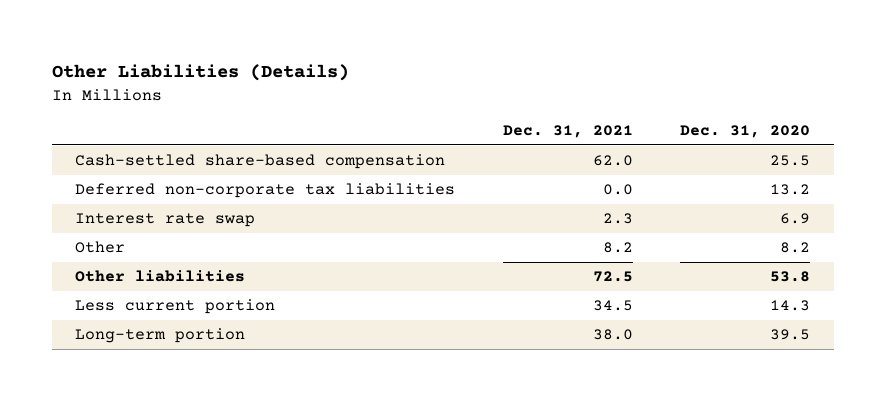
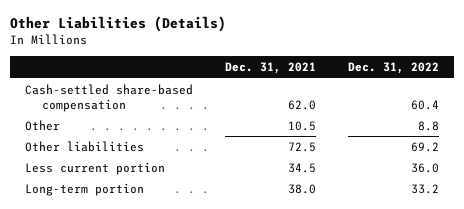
- | Dec. 31, 2021 | Dec. 31, 2020
+ | Dec. 31, 2021 | Dec. 31, 2022
- Deferred non-corporate tax liabilities | 0.0 | 13.2
- Interest rate swap | 2.3 | 6.9
- Other | 8.2 | 8.2
+ Other | 10.5 | 8.8

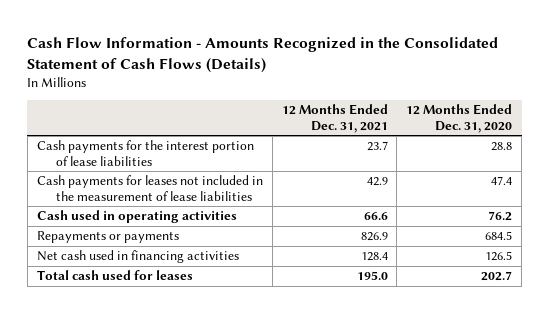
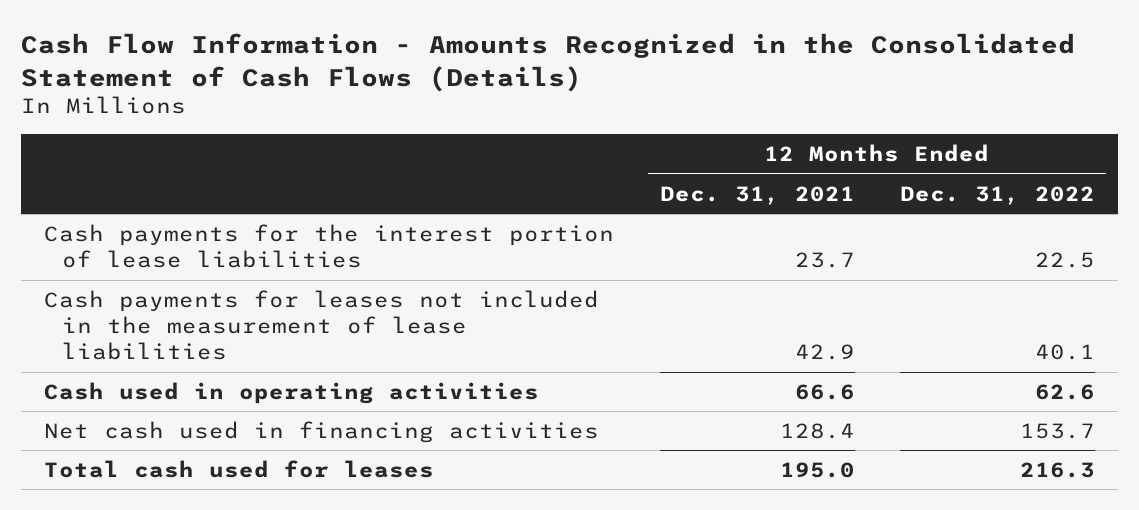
- | 12 Months Ended Dec. 31, 2021 | 12 Months Ended Dec. 31, 2020
+ | 12 Months Ended Dec. 31, 2021 | 12 Months Ended Dec. 31, 2022
- Repayments or payments | 826.9 | 684.5

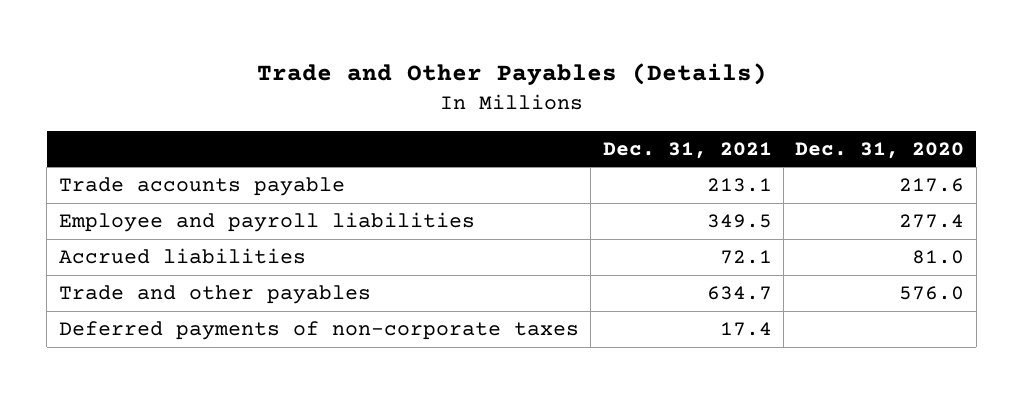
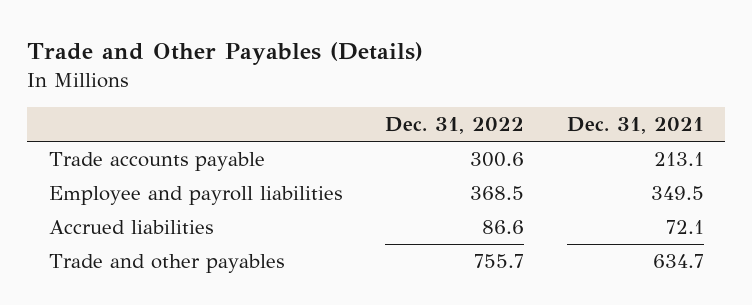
- | Dec. 31, 2021 | Dec. 31, 2020
+ | Dec. 31, 2022 | Dec. 31, 2021
- Deferred payments of non-corporate taxes | 17.4 |

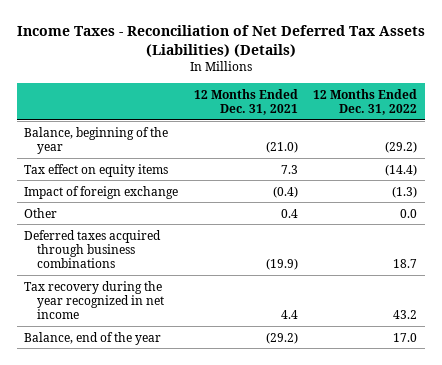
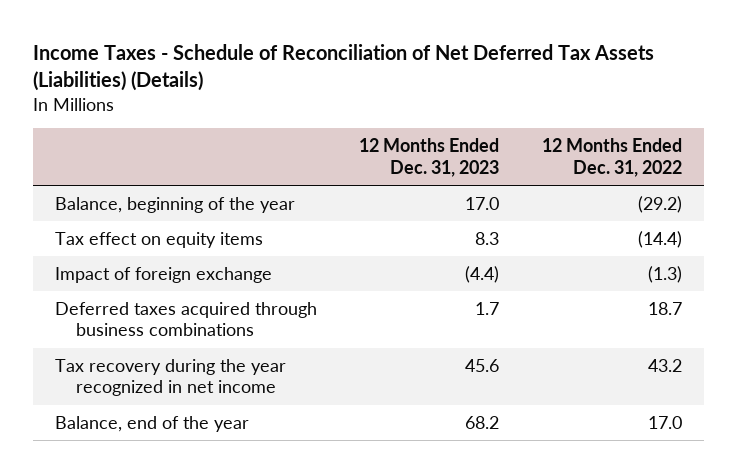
- Income Taxes - Reconciliation of Net Deferred Tax Assets (Liabilities) (Details)
+ Income Taxes - Schedule of Reconciliation of Net Deferred Tax Assets (Liabilities) (Details)
- | 12 Months Ended Dec. 31, 2021 | 12 Months Ended Dec. 31, 2022
+ | 12 Months Ended Dec. 31, 2023 | 12 Months Ended Dec. 31, 2022
- Other | 0.4 | 0.0

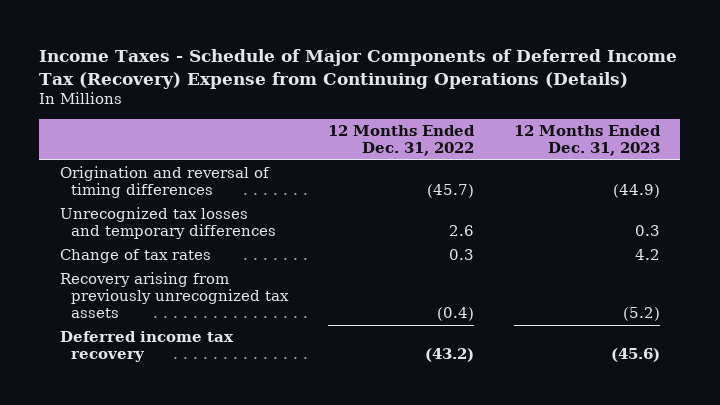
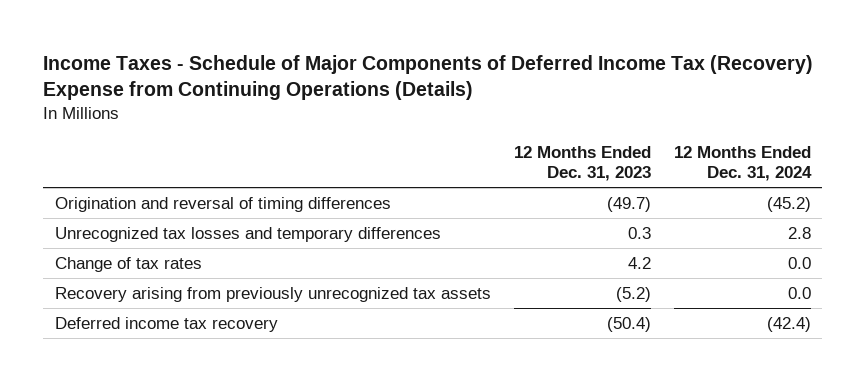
- | 12 Months Ended Dec. 31, 2022 | 12 Months Ended Dec. 31, 2023
+ | 12 Months Ended Dec. 31, 2023 | 12 Months Ended Dec. 31, 2024
- Origination and reversal of timing differences | (45.7) | (44.9)
+ Origination and reversal of timing differences | (49.7) | (45.2)
- Deferred income tax recovery | (43.2) | (45.6)
+ Deferred income tax recovery | (50.4) | (42.4)

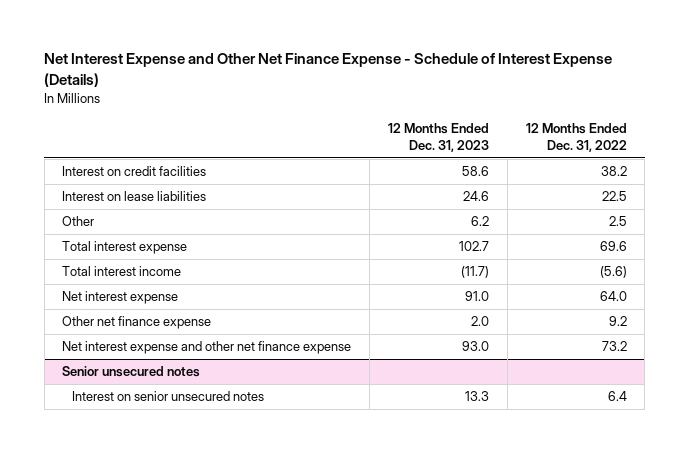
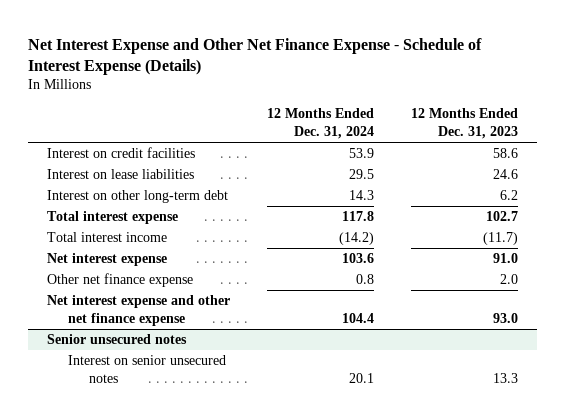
- | 12 Months Ended Dec. 31, 2023 | 12 Months Ended Dec. 31, 2022
+ | 12 Months Ended Dec. 31, 2024 | 12 Months Ended Dec. 31, 2023
- Other | 6.2 | 2.5
+ Interest on other long-term debt | 14.3 | 6.2

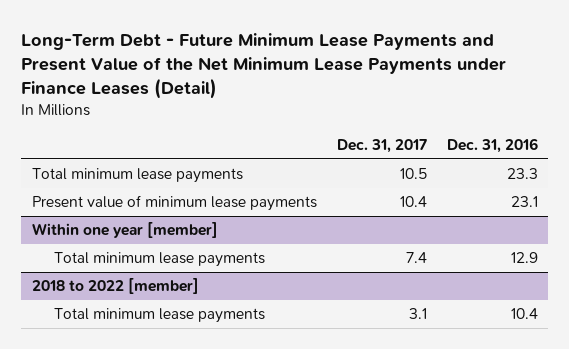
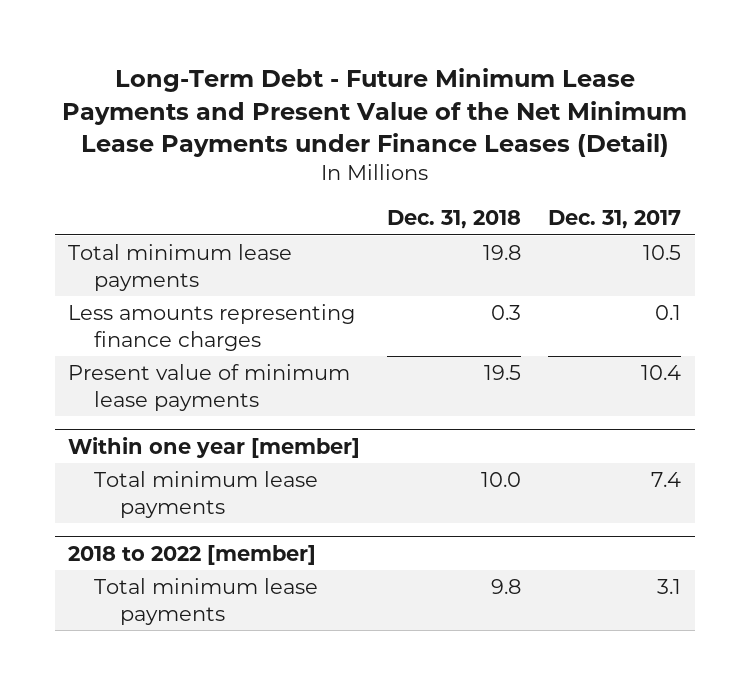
- | Dec. 31, 2017 | Dec. 31, 2016
+ | Dec. 31, 2018 | Dec. 31, 2017
+ Less amounts representing finance charges | 0.3 | 0.1

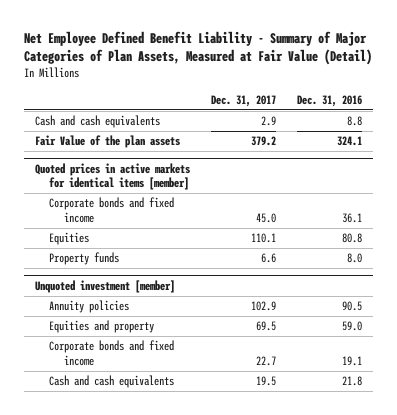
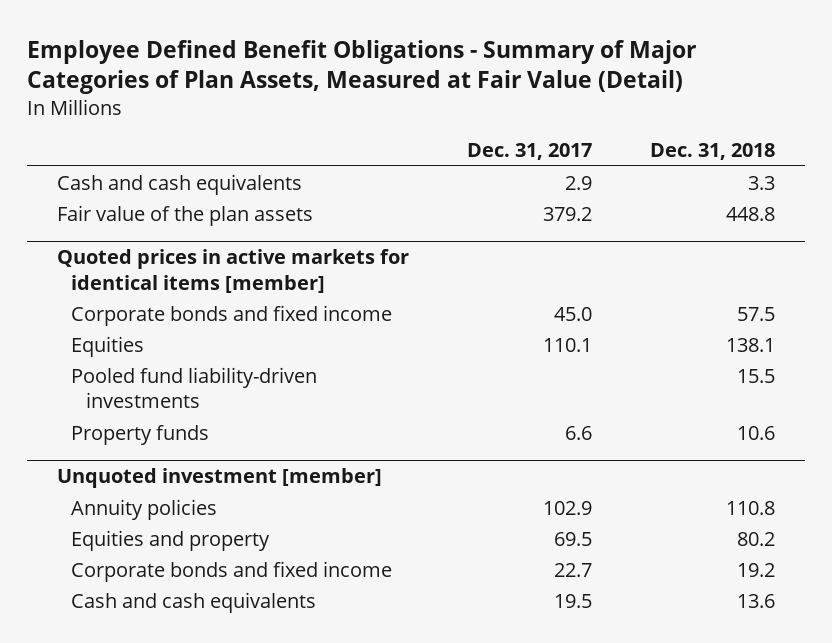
- Net Employee Defined Benefit Liability - Summary of Major Categories of Plan Assets, Measured at Fair Value (Detail)
+ Employee Defined Benefit Obligations - Summary of Major Categories of Plan Assets, Measured at Fair Value (Detail)
- | Dec. 31, 2017 | Dec. 31, 2016
+ | Dec. 31, 2017 | Dec. 31, 2018
- Fair Value of the plan assets | 379.2 | 324.1
+ Fair value of the plan assets | 379.2 | 448.8
@ Quoted prices in active markets for identical items [member]
+ Pooled fund liability-driven investments | | 15.5

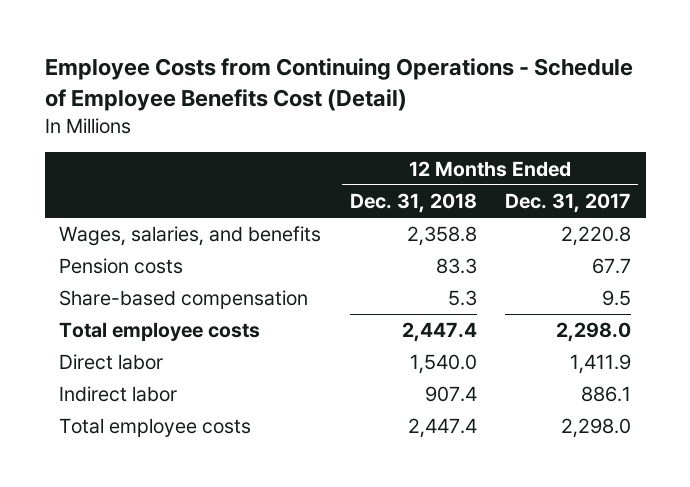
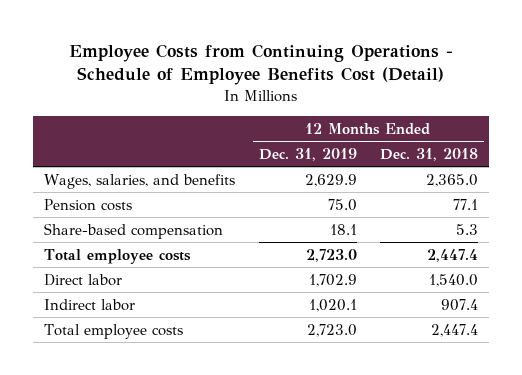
- | 12 Months Ended Dec. 31, 2018 | 12 Months Ended Dec. 31, 2017
+ | 12 Months Ended Dec. 31, 2019 | 12 Months Ended Dec. 31, 2018
- Wages, salaries, and benefits | 2,358.8 | 2,220.8
- Pension costs | 83.3 | 67.7
+ Wages, salaries, and benefits | 2,629.9 | 2,365.0
+ Pension costs | 75.0 | 77.1

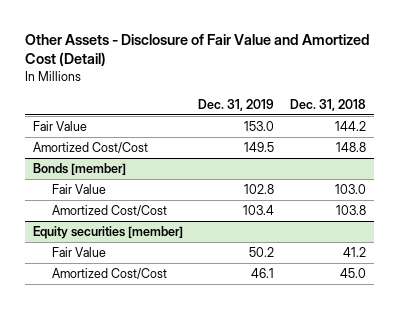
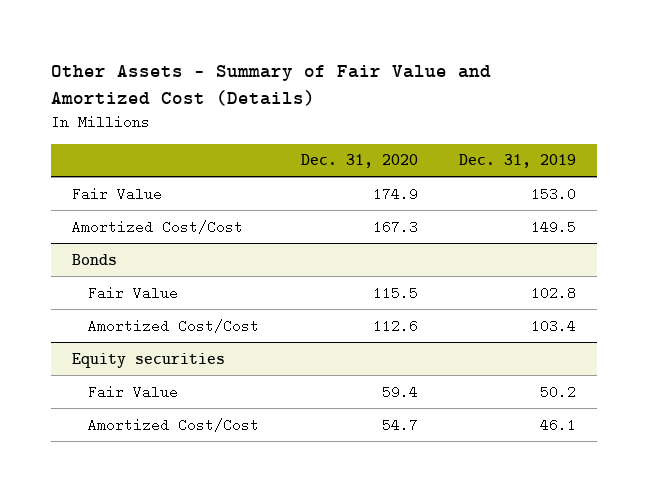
- Other Assets - Disclosure of Fair Value and Amortized Cost (Detail)
+ Other Assets - Summary of Fair Value and Amortized Cost (Details)
- | Dec. 31, 2019 | Dec. 31, 2018
+ | Dec. 31, 2020 | Dec. 31, 2019
- Bonds [member]
+ Bonds
- Equity securities [member]
+ Equity securities

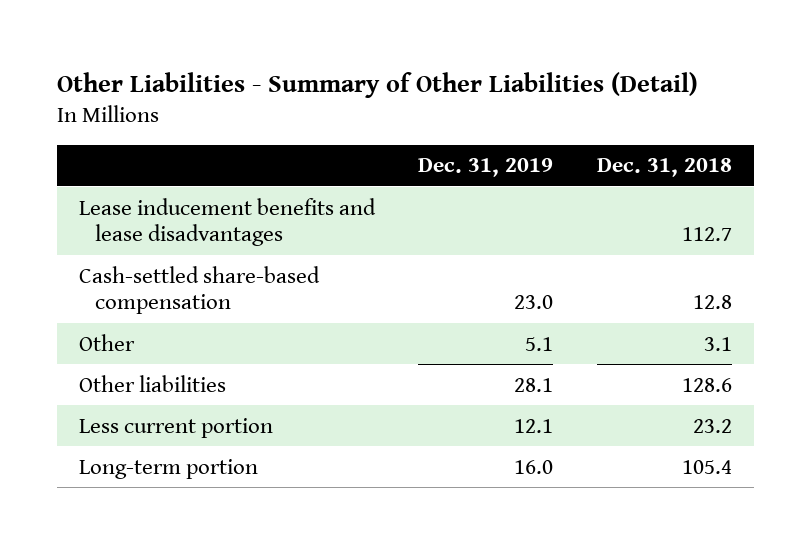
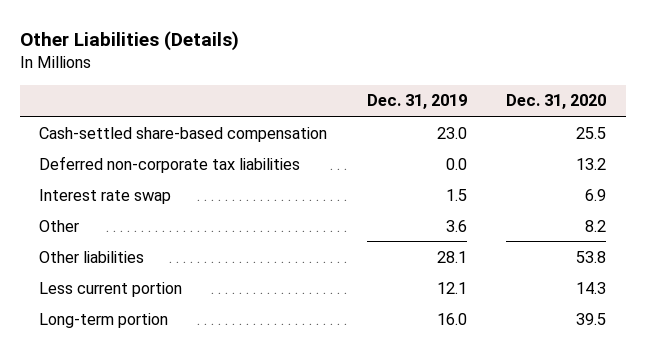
- Other Liabilities - Summary of Other Liabilities (Detail)
+ Other Liabilities (Details)
- | Dec. 31, 2019 | Dec. 31, 2018
+ | Dec. 31, 2019 | Dec. 31, 2020
- Lease inducement benefits and lease disadvantages | | 112.7
- Other | 5.1 | 3.1
+ Deferred non-corporate tax liabilities | 0.0 | 13.2
+ Interest rate swap | 1.5 | 6.9
+ Other | 3.6 | 8.2

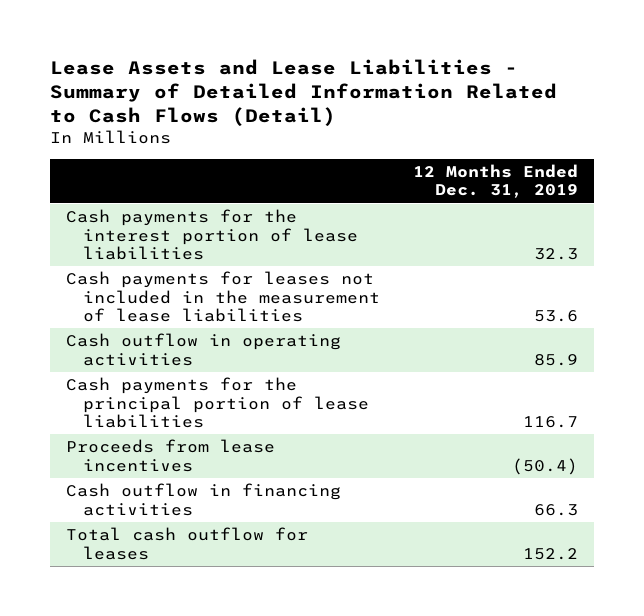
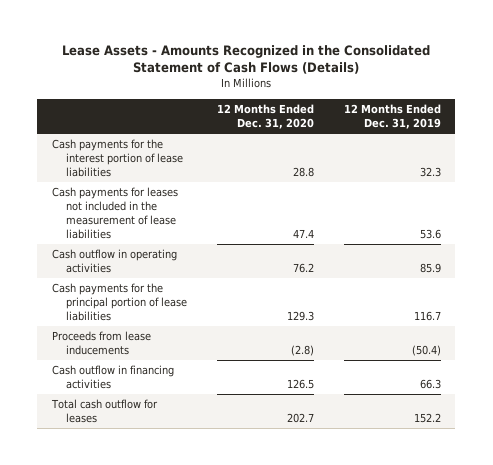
- Lease Assets and Lease Liabilities - Summary of Detailed Information Related to Cash Flows (Detail)
+ Lease Assets - Amounts Recognized in the Consolidated Statement of Cash Flows (Details)
- | 12 Months Ended Dec. 31, 2019
+ | 12 Months Ended Dec. 31, 2020 | 12 Months Ended Dec. 31, 2019
- Proceeds from lease incentives | (50.4)
+ Proceeds from lease inducements | (2.8) | (50.4)

